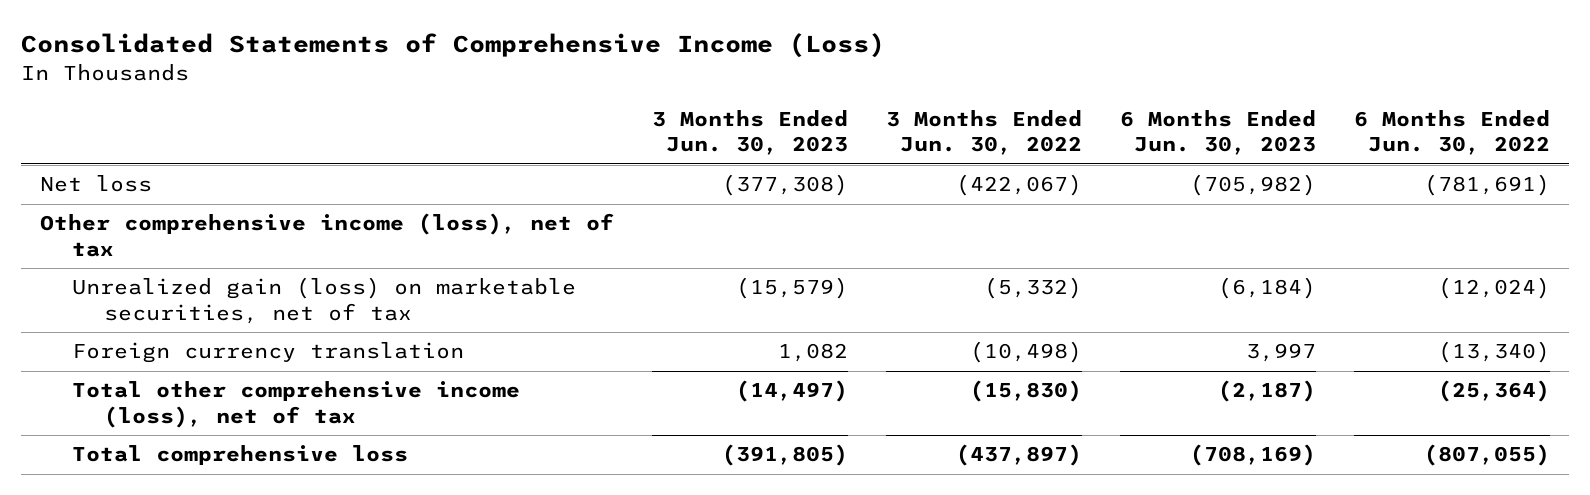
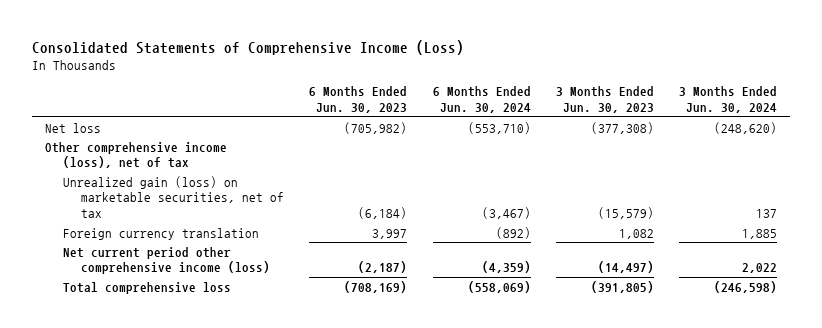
- | 3 Months Ended Jun. 30, 2023 | 3 Months Ended Jun. 30, 2022 | 6 Months Ended Jun. 30, 2023 | 6 Months Ended Jun. 30, 2022
+ | 6 Months Ended Jun. 30, 2023 | 6 Months Ended Jun. 30, 2024 | 3 Months Ended Jun. 30, 2023 | 3 Months Ended Jun. 30, 2024
- Total other comprehensive income (loss), net of tax | (14,497) | (15,830) | (2,187) | (25,364)
+ Net current period other comprehensive income (loss) | (2,187) | (4,359) | (14,497) | 2,022

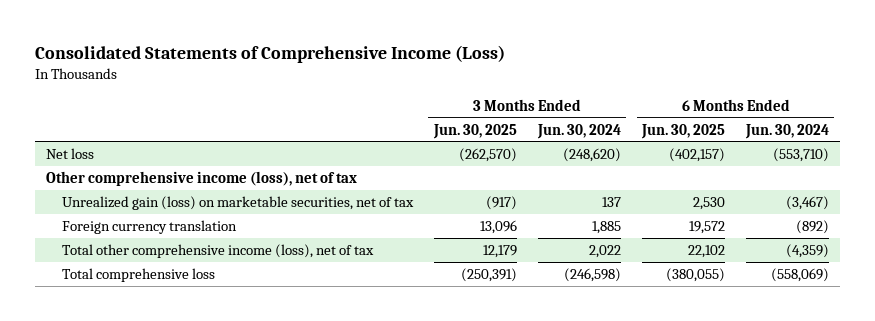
- | 6 Months Ended Jun. 30, 2023 | 6 Months Ended Jun. 30, 2024 | 3 Months Ended Jun. 30, 2023 | 3 Months Ended Jun. 30, 2024
+ | 3 Months Ended Jun. 30, 2025 | 3 Months Ended Jun. 30, 2024 | 6 Months Ended Jun. 30, 2025 | 6 Months Ended Jun. 30, 2024
- Net current period other comprehensive income (loss) | (2,187) | (4,359) | (14,497) | 2,022
+ Total other comprehensive income (loss), net of tax | 12,179 | 2,022 | 22,102 | (4,359)

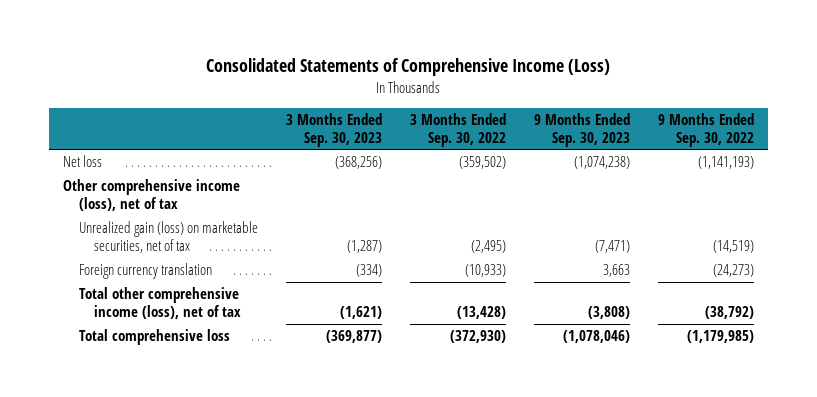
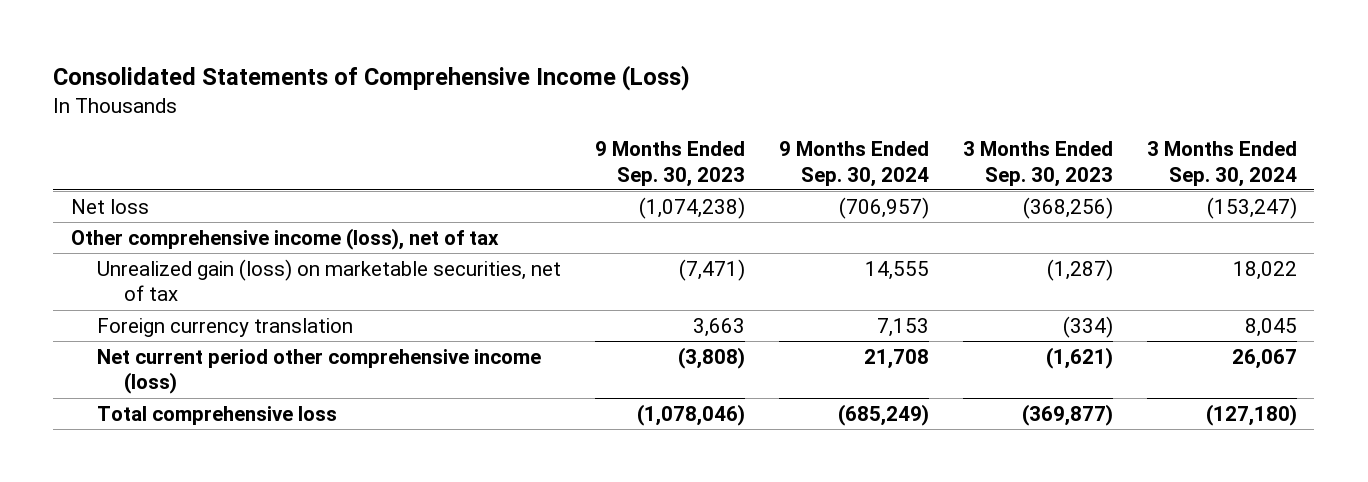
- | 3 Months Ended Sep. 30, 2023 | 3 Months Ended Sep. 30, 2022 | 9 Months Ended Sep. 30, 2023 | 9 Months Ended Sep. 30, 2022
+ | 9 Months Ended Sep. 30, 2023 | 9 Months Ended Sep. 30, 2024 | 3 Months Ended Sep. 30, 2023 | 3 Months Ended Sep. 30, 2024
- Total other comprehensive income (loss), net of tax | (1,621) | (13,428) | (3,808) | (38,792)
+ Net current period other comprehensive income (loss) | (3,808) | 21,708 | (1,621) | 26,067

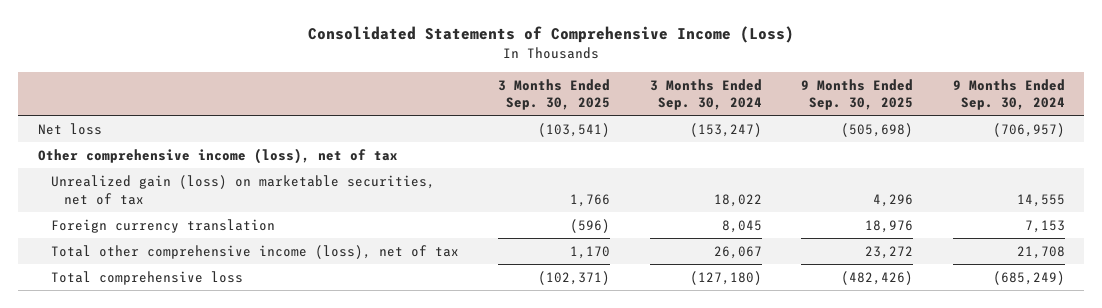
- | 9 Months Ended Sep. 30, 2023 | 9 Months Ended Sep. 30, 2024 | 3 Months Ended Sep. 30, 2023 | 3 Months Ended Sep. 30, 2024
+ | 3 Months Ended Sep. 30, 2025 | 3 Months Ended Sep. 30, 2024 | 9 Months Ended Sep. 30, 2025 | 9 Months Ended Sep. 30, 2024
- Net current period other comprehensive income (loss) | (3,808) | 21,708 | (1,621) | 26,067
+ Total other comprehensive income (loss), net of tax | 1,170 | 26,067 | 23,272 | 21,708

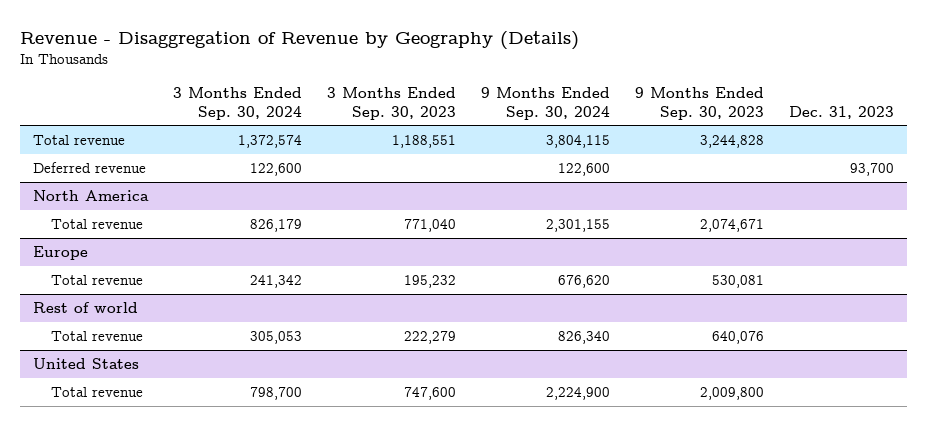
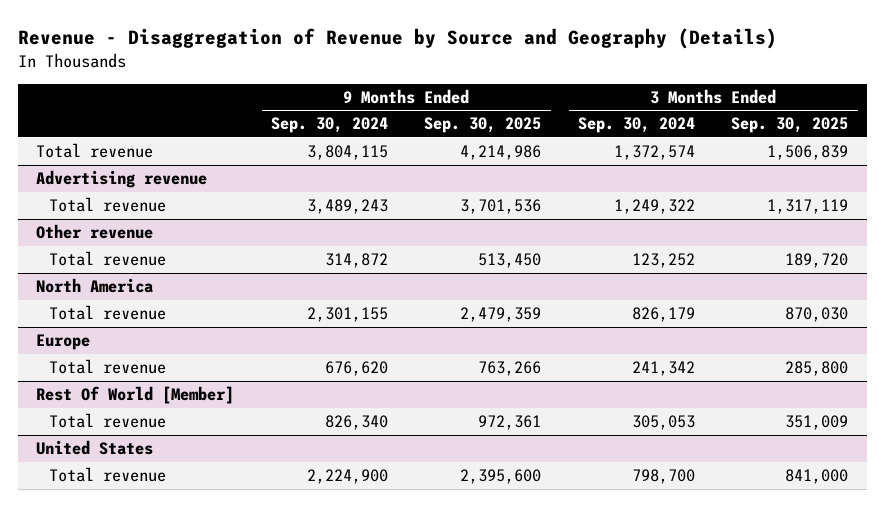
- Revenue - Disaggregation of Revenue by Geography (Details)
+ Revenue - Disaggregation of Revenue by Source and Geography (Details)
- | 3 Months Ended Sep. 30, 2024 | 3 Months Ended Sep. 30, 2023 | 9 Months Ended Sep. 30, 2024 | 9 Months Ended Sep. 30, 2023 | Dec. 31, 2023
+ | 9 Months Ended Sep. 30, 2024 | 9 Months Ended Sep. 30, 2025 | 3 Months Ended Sep. 30, 2024 | 3 Months Ended Sep. 30, 2025
- Deferred revenue | 122,600 | | 122,600 | | 93,700
+ Advertising revenue
+ Total revenue | 3,489,243 | 3,701,536 | 1,249,322 | 1,317,119
+ Other revenue
+ Total revenue | 314,872 | 513,450 | 123,252 | 189,720
- Rest of world
+ Rest Of World [Member]

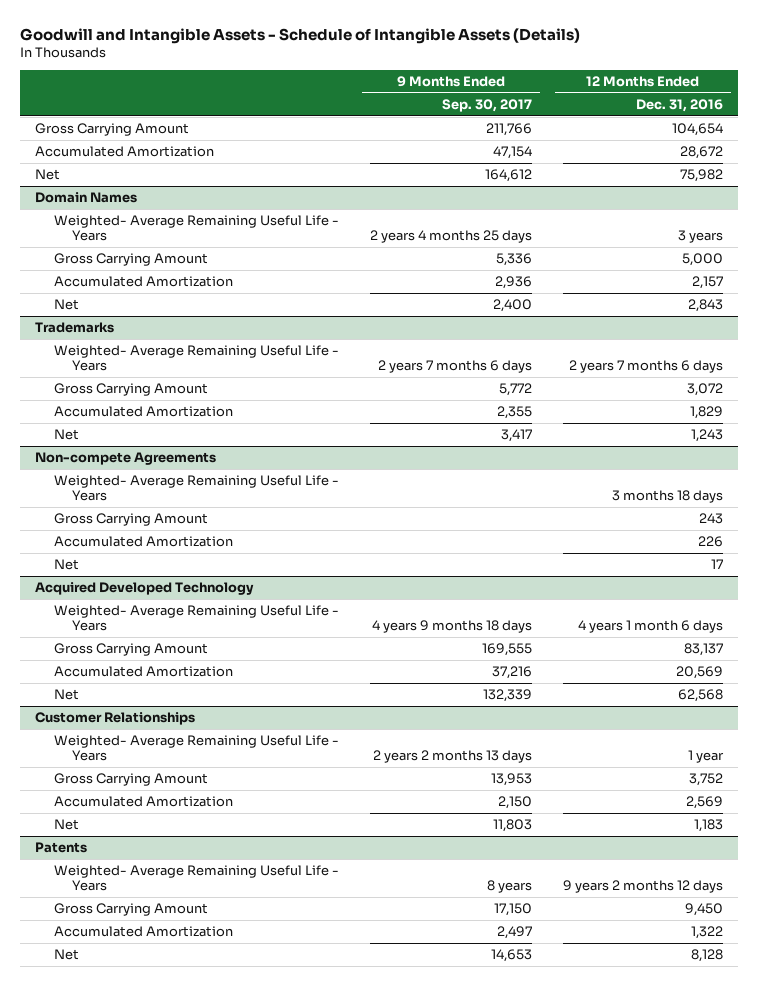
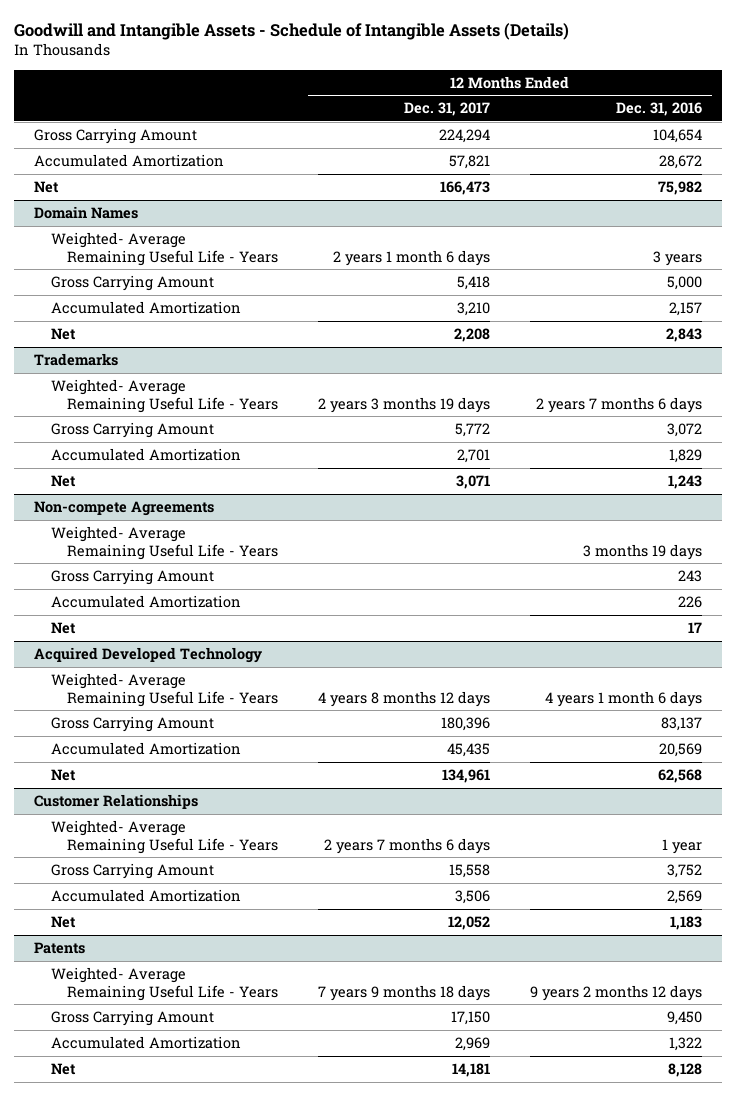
- | 9 Months Ended Sep. 30, 2017 | 12 Months Ended Dec. 31, 2016
+ | 12 Months Ended Dec. 31, 2017 | 12 Months Ended Dec. 31, 2016
@ Non-compete Agreements
- Weighted- Average Remaining Useful Life - Years | | 3 months 18 days
+ Weighted- Average Remaining Useful Life - Years | | 3 months 19 days

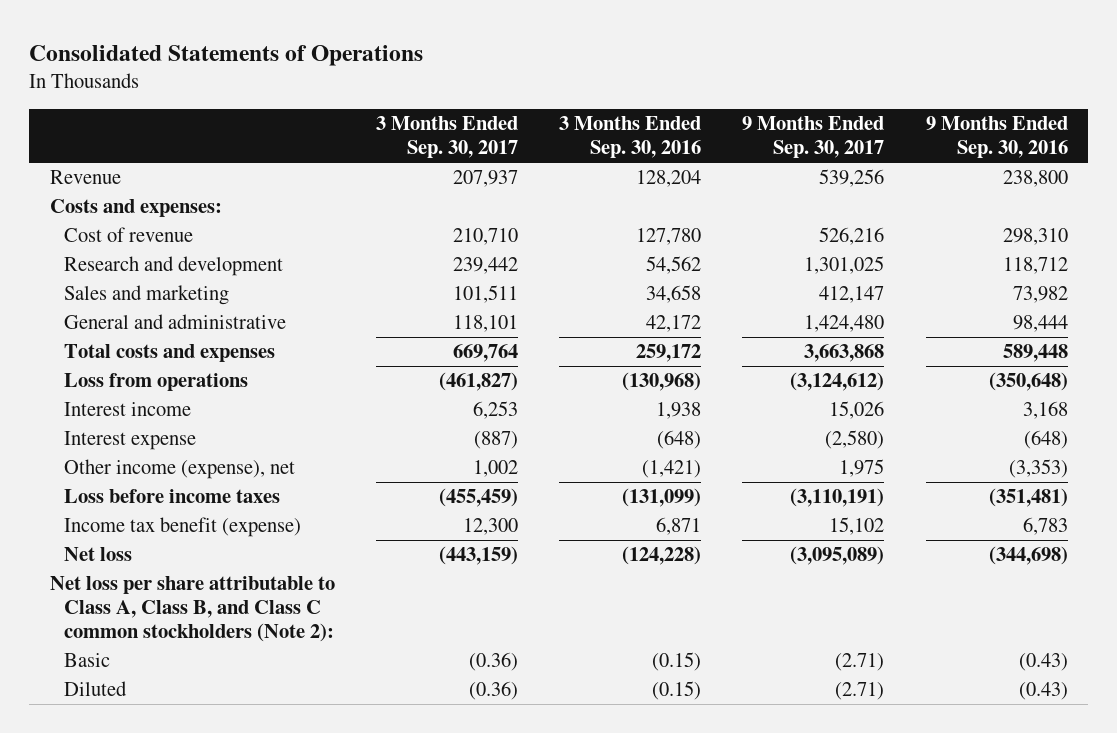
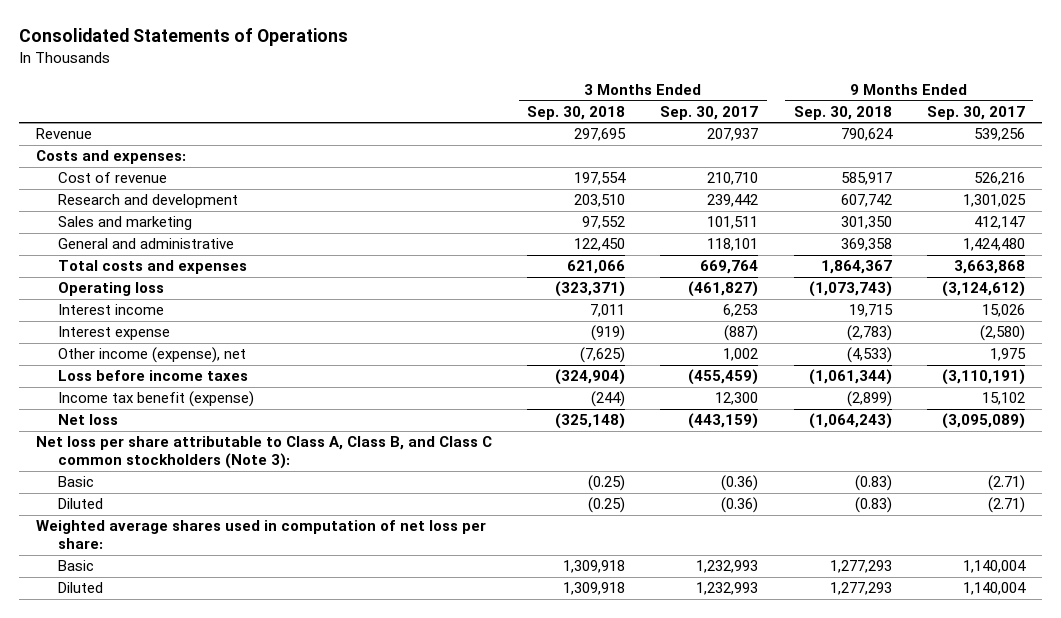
- | 3 Months Ended Sep. 30, 2017 | 3 Months Ended Sep. 30, 2016 | 9 Months Ended Sep. 30, 2017 | 9 Months Ended Sep. 30, 2016
+ | 3 Months Ended Sep. 30, 2018 | 3 Months Ended Sep. 30, 2017 | 9 Months Ended Sep. 30, 2018 | 9 Months Ended Sep. 30, 2017
- Loss from operations | (461,827) | (130,968) | (3,124,612) | (350,648)
+ Operating loss | (323,371) | (461,827) | (1,073,743) | (3,124,612)
- Net loss per share attributable to Class A, Class B, and Class C common stockholders (Note 2):
+ Net loss per share attributable to Class A, Class B, and Class C common stockholders (Note 3):
+ Weighted average shares used in computation of net loss per share:
+ Basic | 1,309,918 | 1,232,993 | 1,277,293 | 1,140,004
+ Diluted | 1,309,918 | 1,232,993 | 1,277,293 | 1,140,004

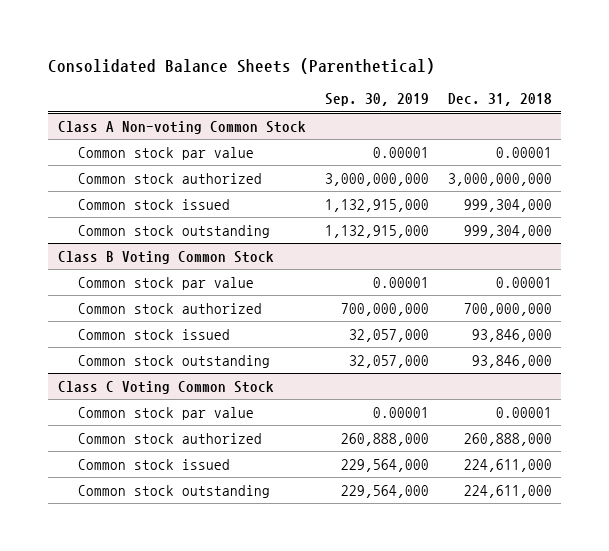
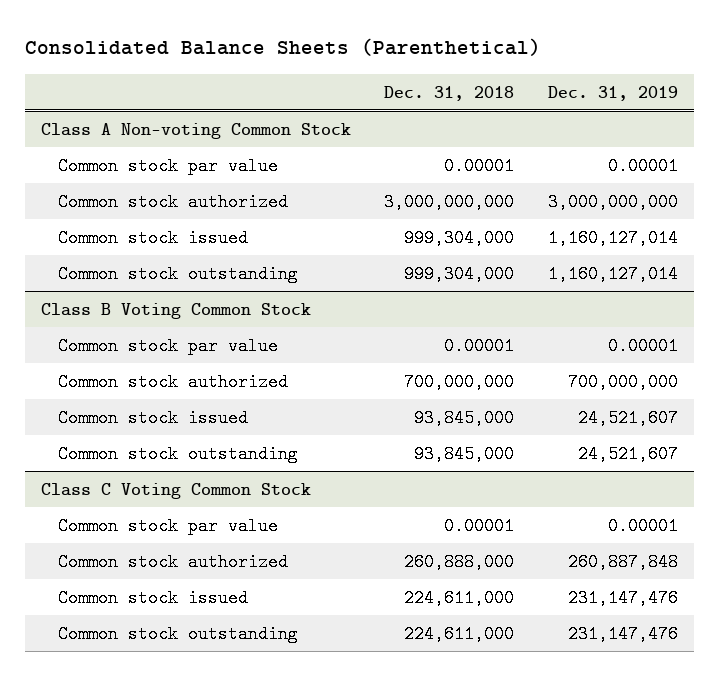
- | Sep. 30, 2019 | Dec. 31, 2018
+ | Dec. 31, 2018 | Dec. 31, 2019
@ Class B Voting Common Stock
- Common stock issued | 32,057,000 | 93,846,000
- Common stock outstanding | 32,057,000 | 93,846,000
+ Common stock issued | 93,845,000 | 24,521,607
+ Common stock outstanding | 93,845,000 | 24,521,607

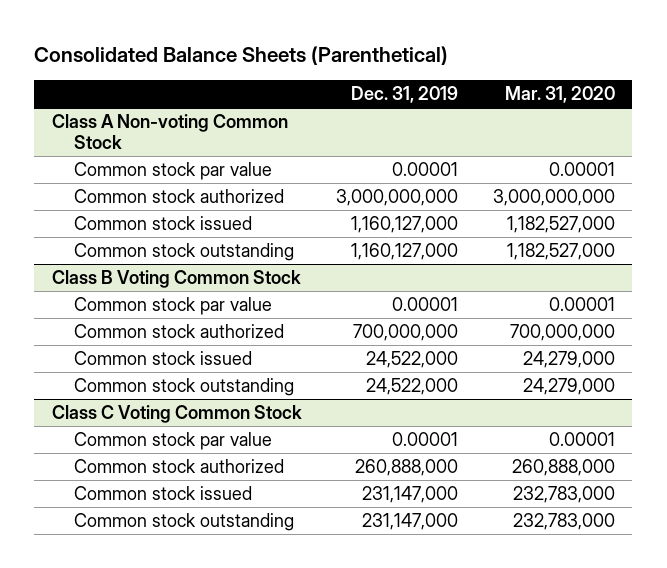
- | Dec. 31, 2018 | Dec. 31, 2019
+ | Dec. 31, 2019 | Mar. 31, 2020
@ Class A Non-voting Common Stock
- Common stock issued | 999,304,000 | 1,160,127,014
- Common stock outstanding | 999,304,000 | 1,160,127,014
+ Common stock issued | 1,160,127,000 | 1,182,527,000
+ Common stock outstanding | 1,160,127,000 | 1,182,527,000
@ Class B Voting Common Stock
- Common stock issued | 93,845,000 | 24,521,607
- Common stock outstanding | 93,845,000 | 24,521,607
+ Common stock issued | 24,522,000 | 24,279,000
+ Common stock outstanding | 24,522,000 | 24,279,000
@ Class C Voting Common Stock
- Common stock authorized | 260,888,000 | 260,887,848
- Common stock issued | 224,611,000 | 231,147,476
- Common stock outstanding | 224,611,000 | 231,147,476
+ Common stock authorized | 260,888,000 | 260,888,000
+ Common stock issued | 231,147,000 | 232,783,000
+ Common stock outstanding | 231,147,000 | 232,783,000

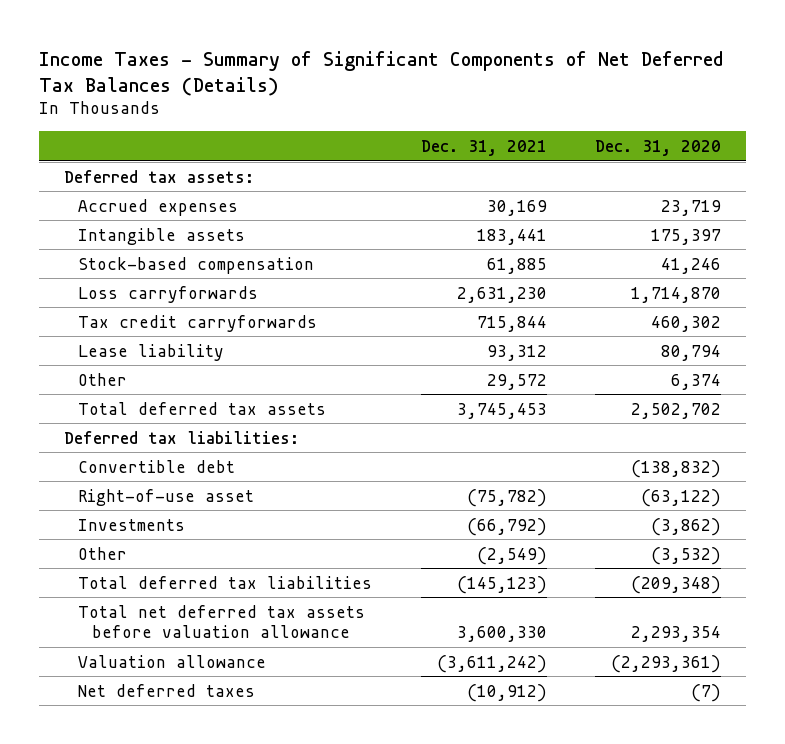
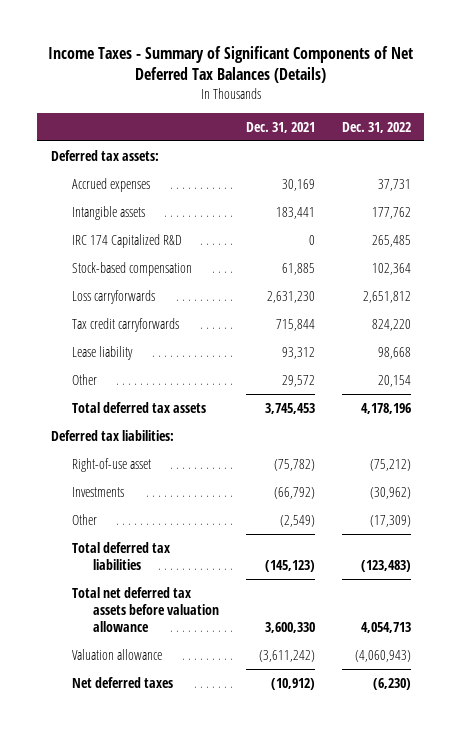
- | Dec. 31, 2021 | Dec. 31, 2020
+ | Dec. 31, 2021 | Dec. 31, 2022
+ IRC 174 Capitalized R&D | 0 | 265,485
- Convertible debt | | (138,832)

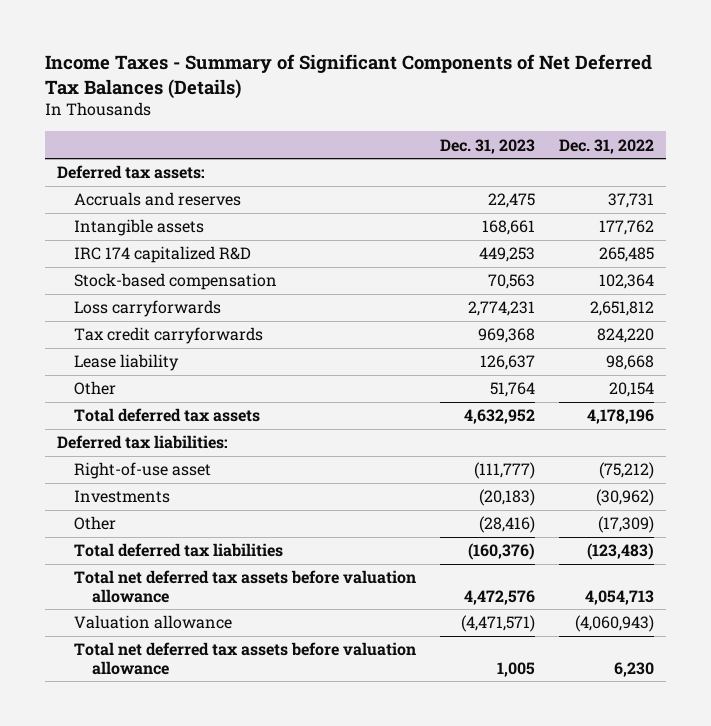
- | Dec. 31, 2021 | Dec. 31, 2022
+ | Dec. 31, 2023 | Dec. 31, 2022
- Accrued expenses | 30,169 | 37,731
+ Accruals and reserves | 22,475 | 37,731
- IRC 174 Capitalized R&D | 0 | 265,485
+ IRC 174 capitalized R&D | 449,253 | 265,485
- Net deferred taxes | (10,912) | (6,230)
+ Total net deferred tax assets before valuation allowance | 1,005 | 6,230

